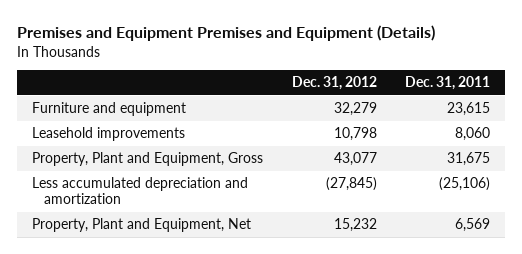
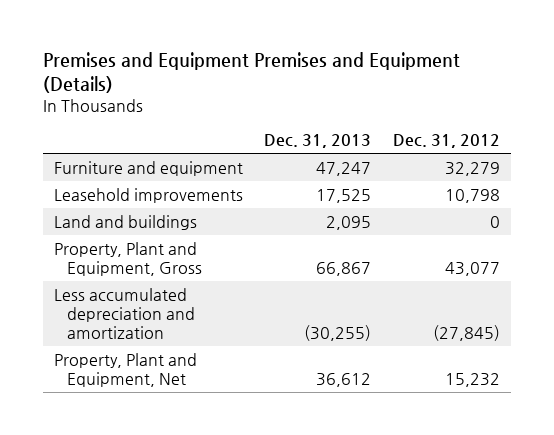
- | Dec. 31, 2012 | Dec. 31, 2011
+ | Dec. 31, 2013 | Dec. 31, 2012
+ Land and buildings | 2,095 | 0

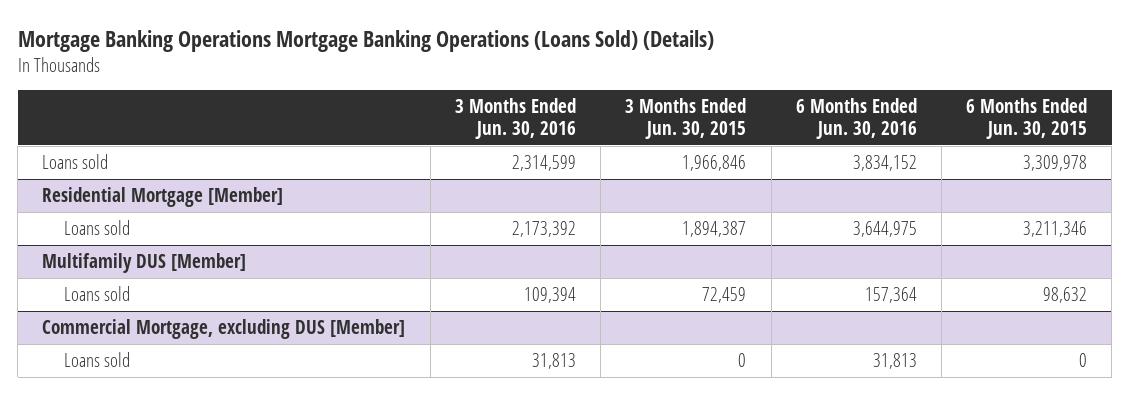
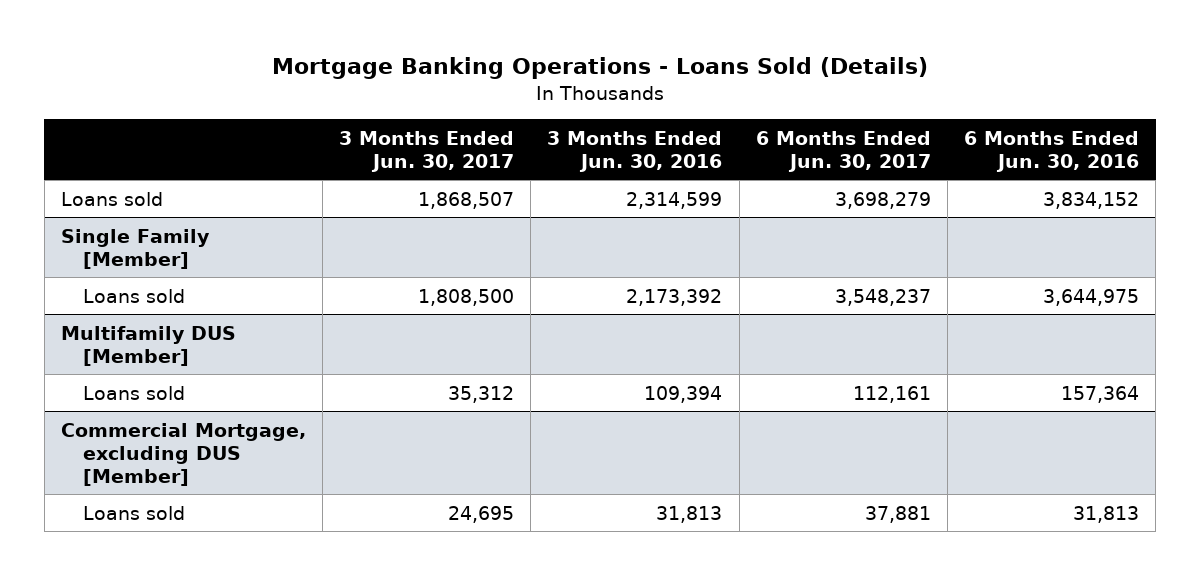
- Mortgage Banking Operations Mortgage Banking Operations (Loans Sold) (Details)
+ Mortgage Banking Operations - Loans Sold (Details)
- | 3 Months Ended Jun. 30, 2016 | 3 Months Ended Jun. 30, 2015 | 6 Months Ended Jun. 30, 2016 | 6 Months Ended Jun. 30, 2015
+ | 3 Months Ended Jun. 30, 2017 | 3 Months Ended Jun. 30, 2016 | 6 Months Ended Jun. 30, 2017 | 6 Months Ended Jun. 30, 2016
- Residential Mortgage [Member]
+ Single Family [Member]

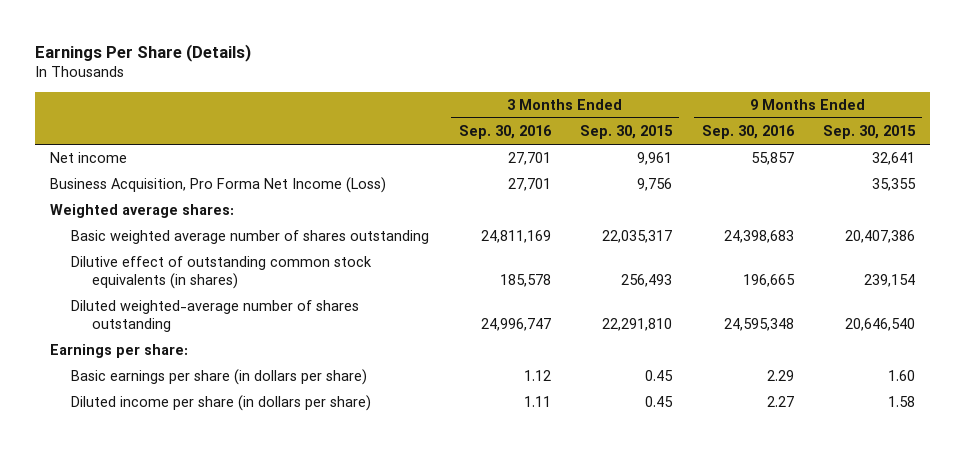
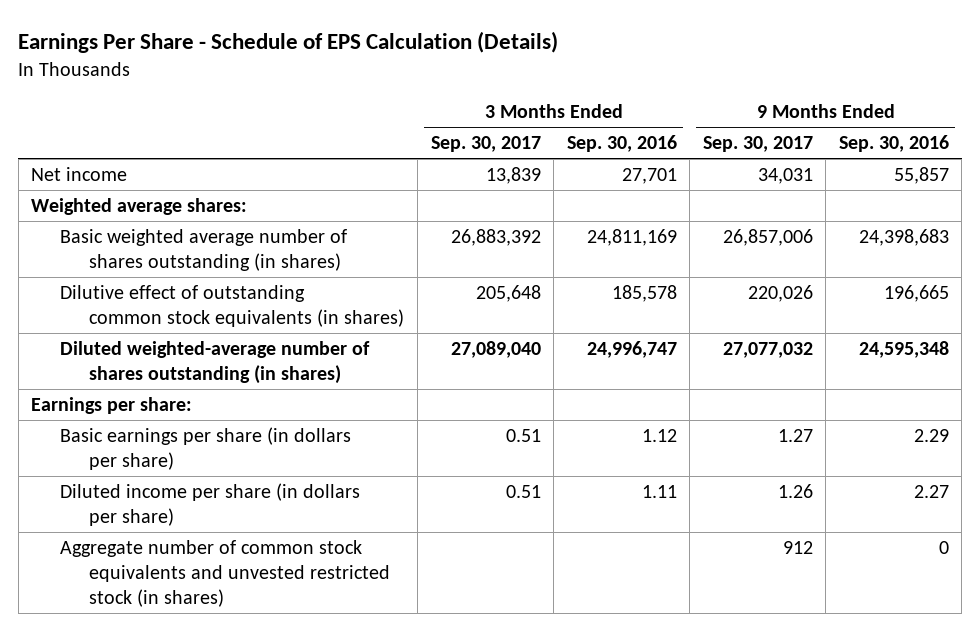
- Earnings Per Share (Details)
+ Earnings Per Share - Schedule of EPS Calculation (Details)
- | 3 Months Ended Sep. 30, 2016 | 3 Months Ended Sep. 30, 2015 | 9 Months Ended Sep. 30, 2016 | 9 Months Ended Sep. 30, 2015
+ | 3 Months Ended Sep. 30, 2017 | 3 Months Ended Sep. 30, 2016 | 9 Months Ended Sep. 30, 2017 | 9 Months Ended Sep. 30, 2016
- Business Acquisition, Pro Forma Net Income (Loss) | 27,701 | 9,756 | | 35,355
- Basic weighted average number of shares outstanding | 24,811,169 | 22,035,317 | 24,398,683 | 20,407,386
+ Basic weighted average number of shares outstanding (in shares) | 26,883,392 | 24,811,169 | 26,857,006 | 24,398,683
- Diluted weighted-average number of shares outstanding | 24,996,747 | 22,291,810 | 24,595,348 | 20,646,540
+ Diluted weighted-average number of shares outstanding (in shares) | 27,089,040 | 24,996,747 | 27,077,032 | 24,595,348
+ Aggregate number of common stock equivalents and unvested restricted stock (in shares) | | | 912 | 0

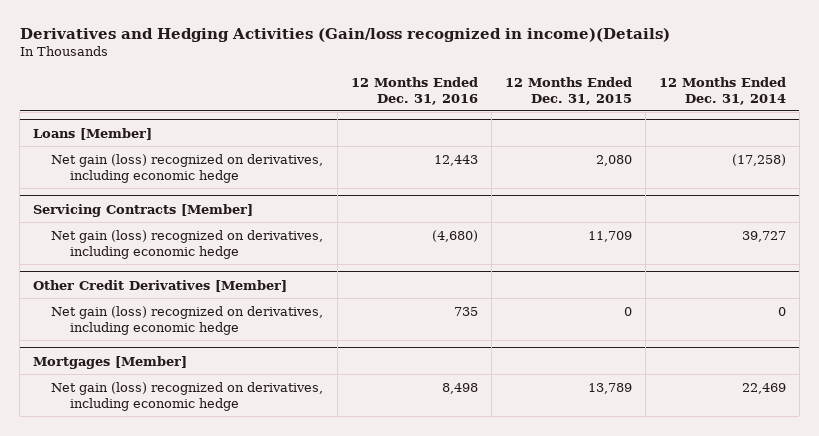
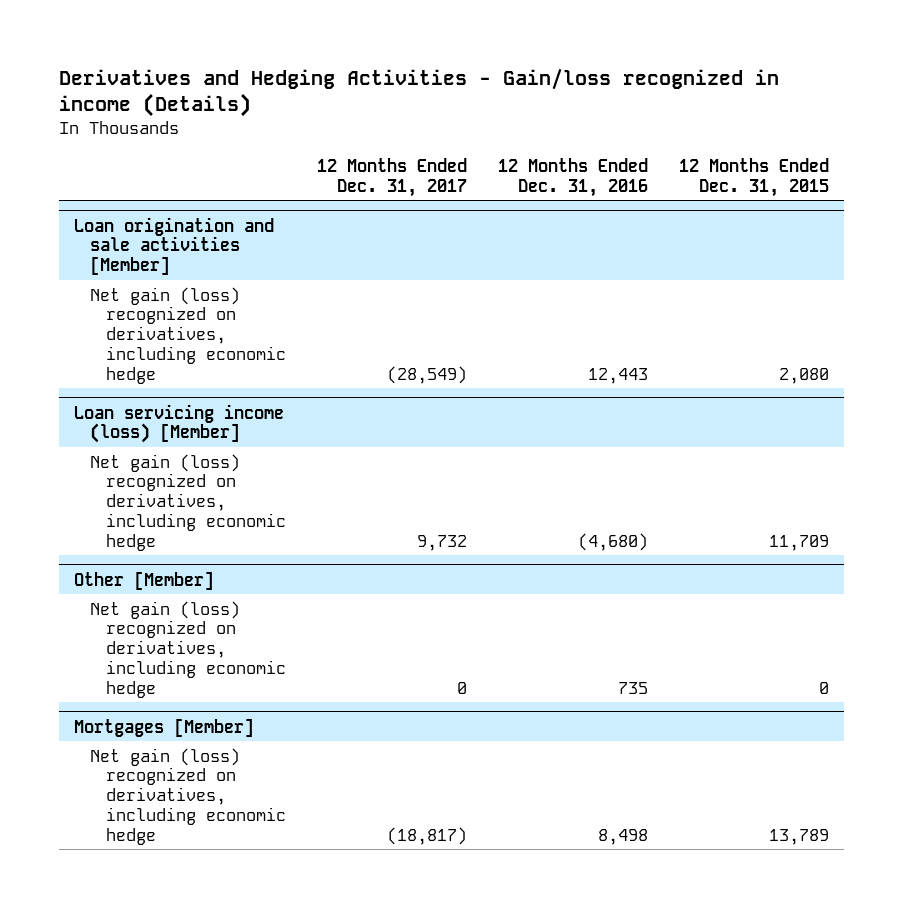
- Derivatives and Hedging Activities (Gain/loss recognized in income)(Details)
+ Derivatives and Hedging Activities - Gain/loss recognized in income (Details)
- | 12 Months Ended Dec. 31, 2016 | 12 Months Ended Dec. 31, 2015 | 12 Months Ended Dec. 31, 2014
+ | 12 Months Ended Dec. 31, 2017 | 12 Months Ended Dec. 31, 2016 | 12 Months Ended Dec. 31, 2015
- Loans [Member]
+ Loan origination and sale activities [Member]
- Servicing Contracts [Member]
+ Loan servicing income (loss) [Member]
- Other Credit Derivatives [Member]
+ Other [Member]

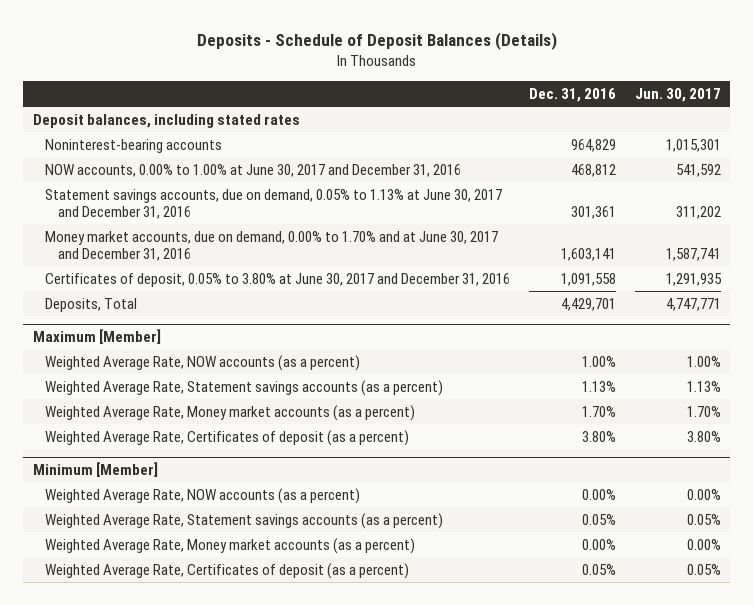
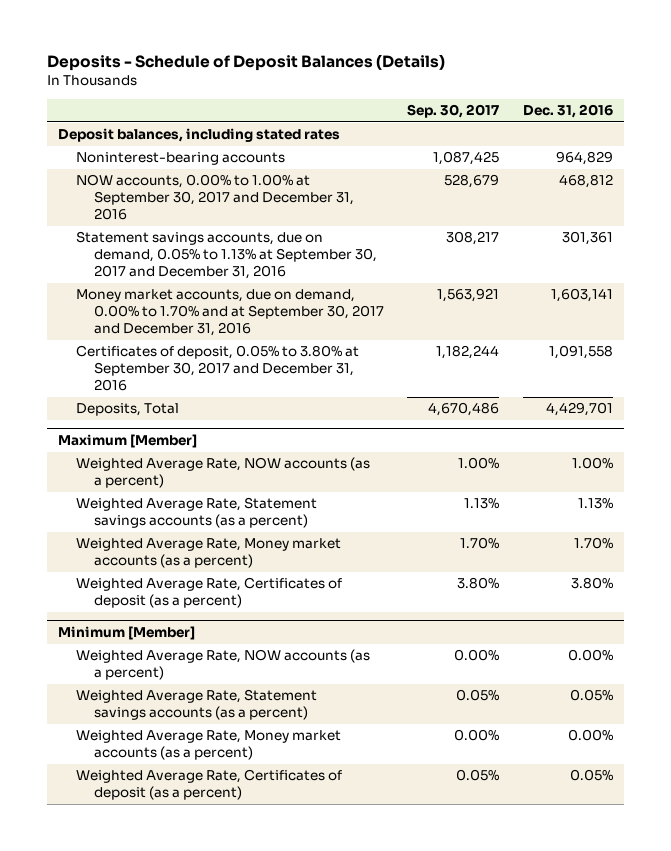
- | Dec. 31, 2016 | Jun. 30, 2017
+ | Sep. 30, 2017 | Dec. 31, 2016
- NOW accounts, 0.00% to 1.00% at June 30, 2017 and December 31, 2016 | 468,812 | 541,592
- Statement savings accounts, due on demand, 0.05% to 1.13% at June 30, 2017 and December 31, 2016 | 301,361 | 311,202
- Money market accounts, due on demand, 0.00% to 1.70% and at June 30, 2017 and December 31, 2016 | 1,603,141 | 1,587,741
- Certificates of deposit, 0.05% to 3.80% at June 30, 2017 and December 31, 2016 | 1,091,558 | 1,291,935
+ NOW accounts, 0.00% to 1.00% at September 30, 2017 and December 31, 2016 | 528,679 | 468,812
+ Statement savings accounts, due on demand, 0.05% to 1.13% at September 30, 2017 and December 31, 2016 | 308,217 | 301,361
+ Money market accounts, due on demand, 0.00% to 1.70% and at September 30, 2017 and December 31, 2016 | 1,563,921 | 1,603,141
+ Certificates of deposit, 0.05% to 3.80% at September 30, 2017 and December 31, 2016 | 1,182,244 | 1,091,558

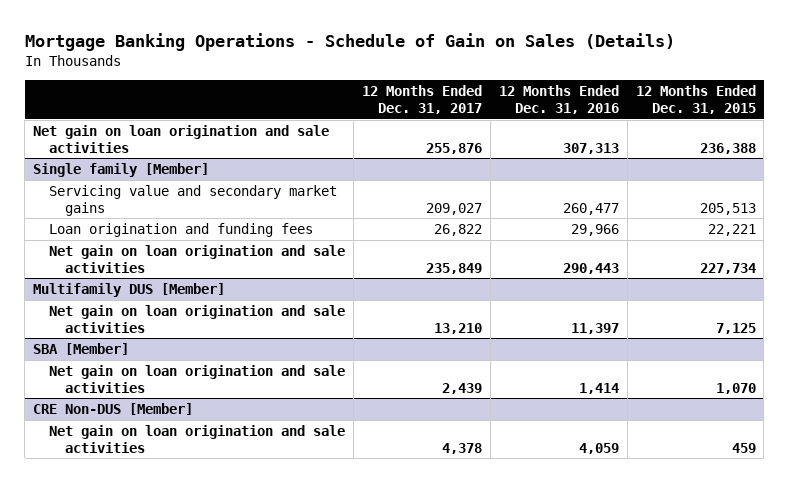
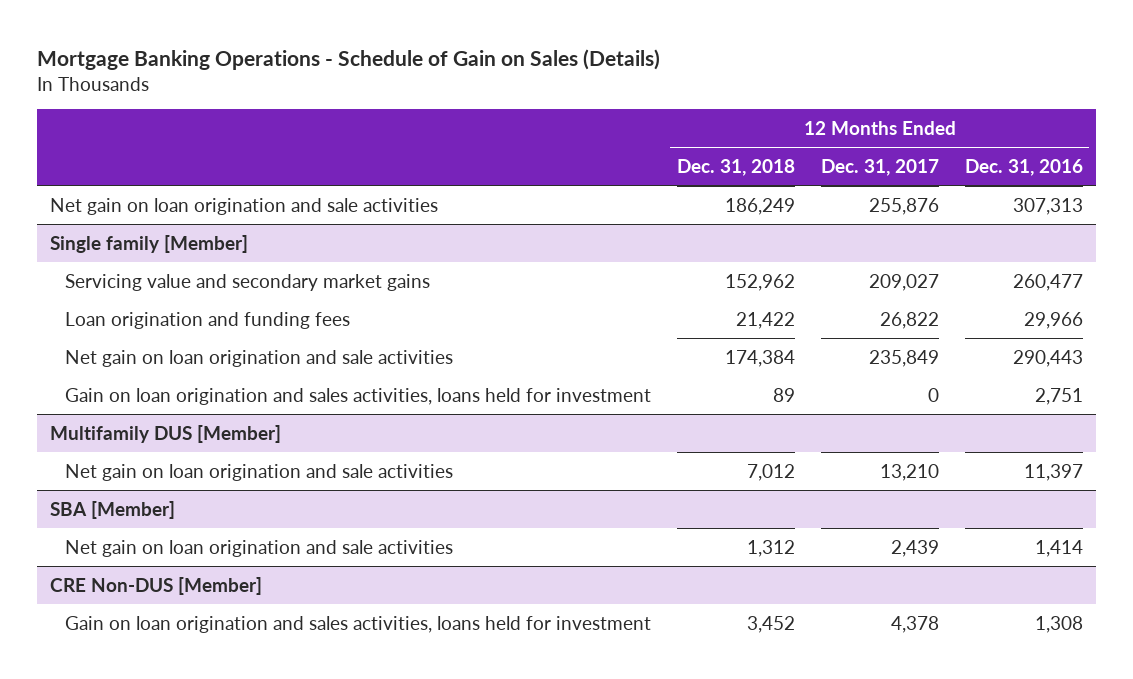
- | 12 Months Ended Dec. 31, 2017 | 12 Months Ended Dec. 31, 2016 | 12 Months Ended Dec. 31, 2015
+ | 12 Months Ended Dec. 31, 2018 | 12 Months Ended Dec. 31, 2017 | 12 Months Ended Dec. 31, 2016
@ Single family [Member]
+ Gain on loan origination and sales activities, loans held for investment | 89 | 0 | 2,751
@ CRE Non-DUS [Member]
- Net gain on loan origination and sale activities | 4,378 | 4,059 | 459
+ Gain on loan origination and sales activities, loans held for investment | 3,452 | 4,378 | 1,308

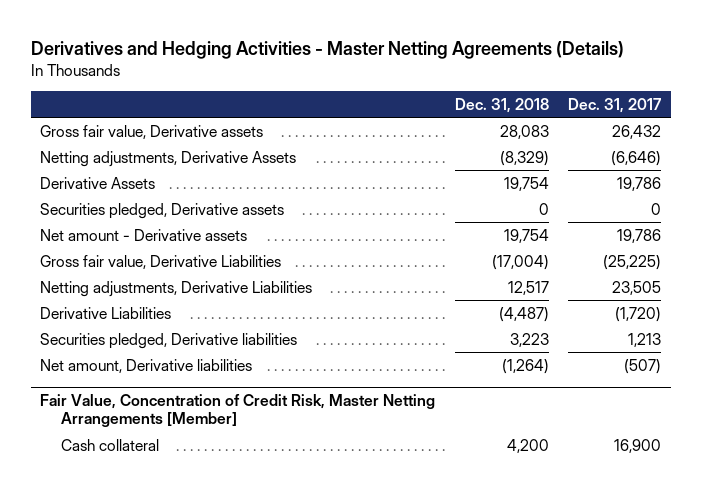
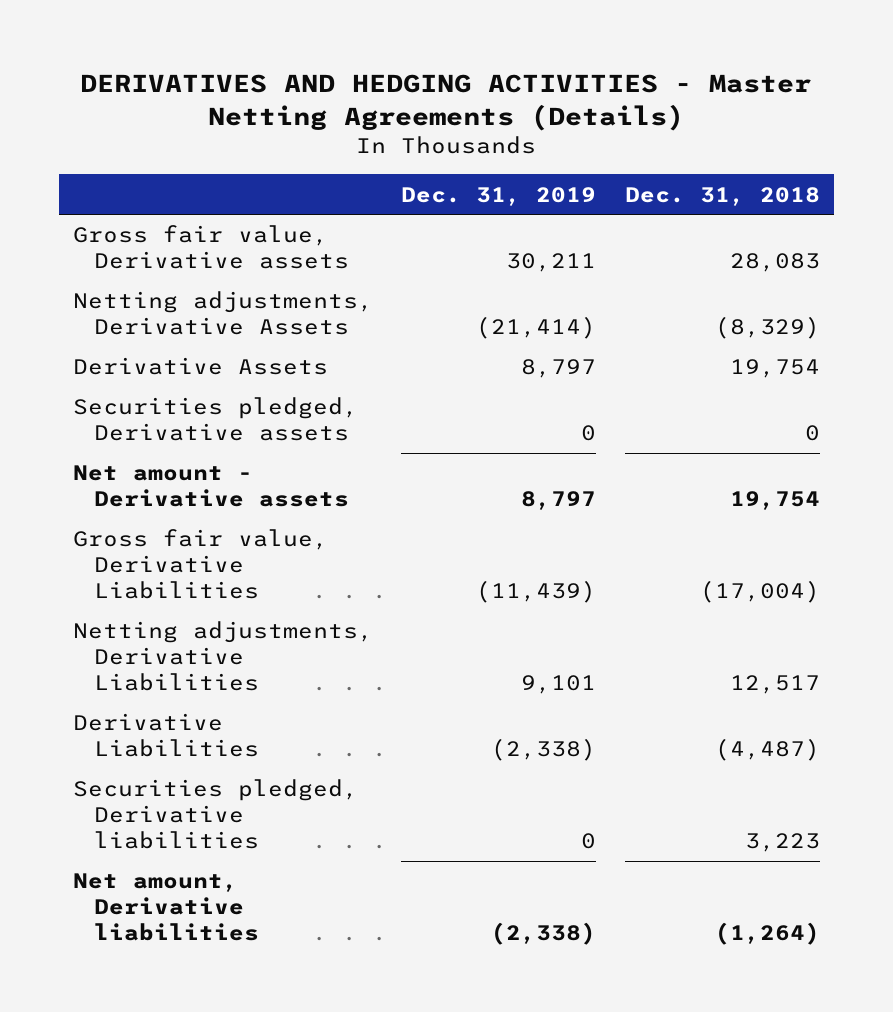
- Derivatives and Hedging Activities - Master Netting Agreements (Details)
+ DERIVATIVES AND HEDGING ACTIVITIES - Master Netting Agreements (Details)
- | Dec. 31, 2018 | Dec. 31, 2017
+ | Dec. 31, 2019 | Dec. 31, 2018
- Fair Value, Concentration of Credit Risk, Master Netting Arrangements [Member]
- Cash collateral | 4,200 | 16,900

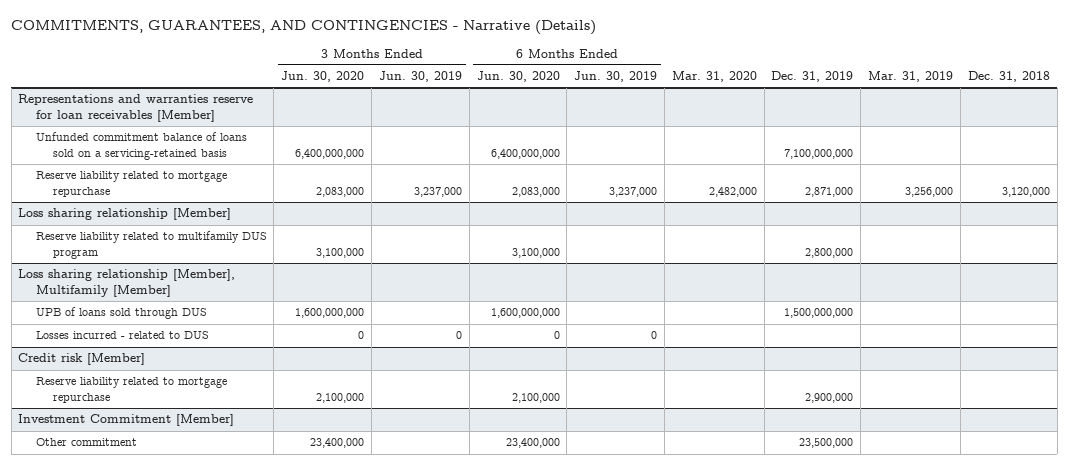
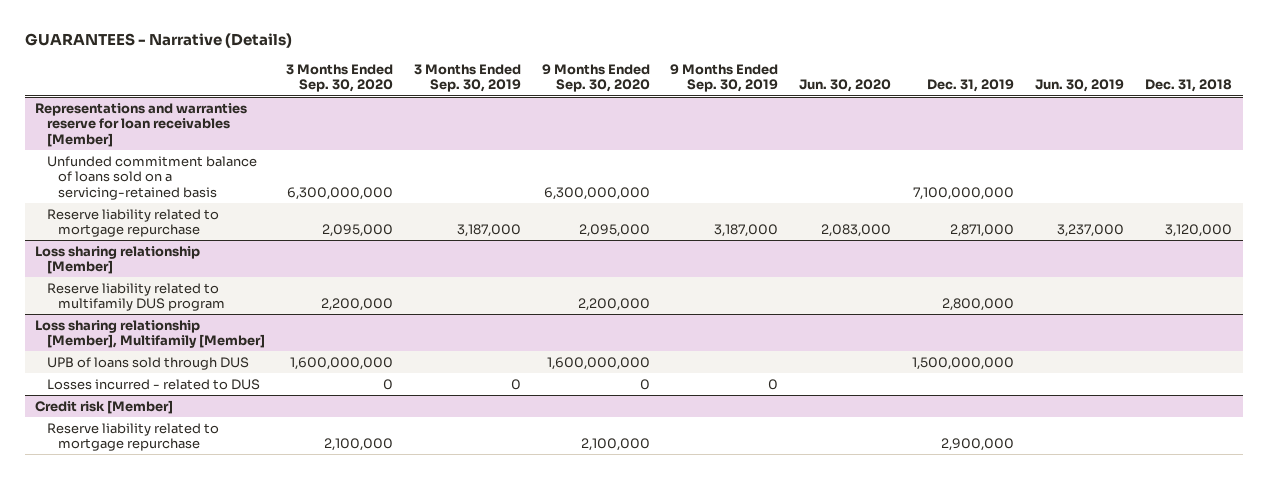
- COMMITMENTS, GUARANTEES, AND CONTINGENCIES - Narrative (Details)
+ GUARANTEES - Narrative (Details)
- | 3 Months Ended Jun. 30, 2020 | 3 Months Ended Jun. 30, 2019 | 6 Months Ended Jun. 30, 2020 | 6 Months Ended Jun. 30, 2019 | Mar. 31, 2020 | Dec. 31, 2019 | Mar. 31, 2019 | Dec. 31, 2018
+ | 3 Months Ended Sep. 30, 2020 | 3 Months Ended Sep. 30, 2019 | 9 Months Ended Sep. 30, 2020 | 9 Months Ended Sep. 30, 2019 | Jun. 30, 2020 | Dec. 31, 2019 | Jun. 30, 2019 | Dec. 31, 2018
- Investment Commitment [Member]
- Other commitment | 23,400,000 | | 23,400,000 | | | 23,500,000 | |

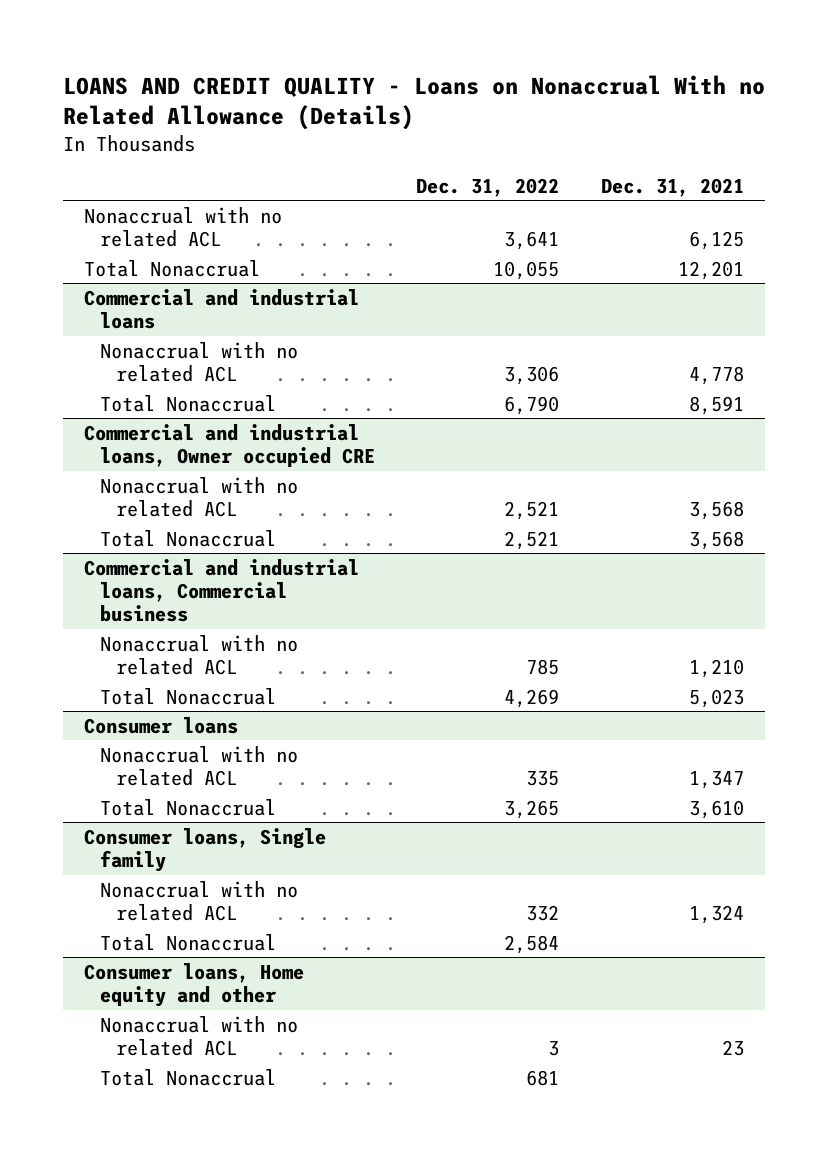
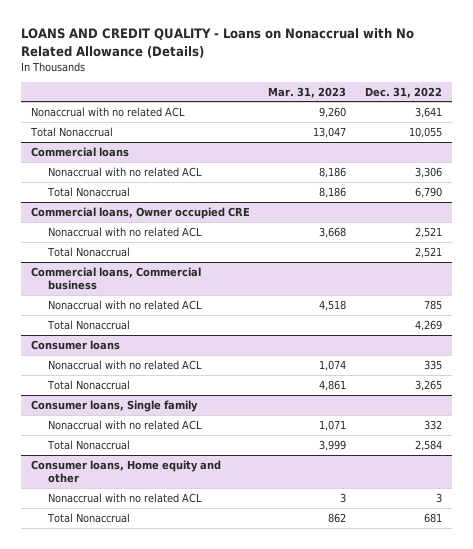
- LOANS AND CREDIT QUALITY - Loans on Nonaccrual With no Related Allowance (Details)
+ LOANS AND CREDIT QUALITY - Loans on Nonaccrual with No Related Allowance (Details)
- | Dec. 31, 2022 | Dec. 31, 2021
+ | Mar. 31, 2023 | Dec. 31, 2022
- Commercial and industrial loans
+ Commercial loans
- Commercial and industrial loans, Owner occupied CRE
+ Commercial loans, Owner occupied CRE
- Commercial and industrial loans, Commercial business
+ Commercial loans, Commercial business

